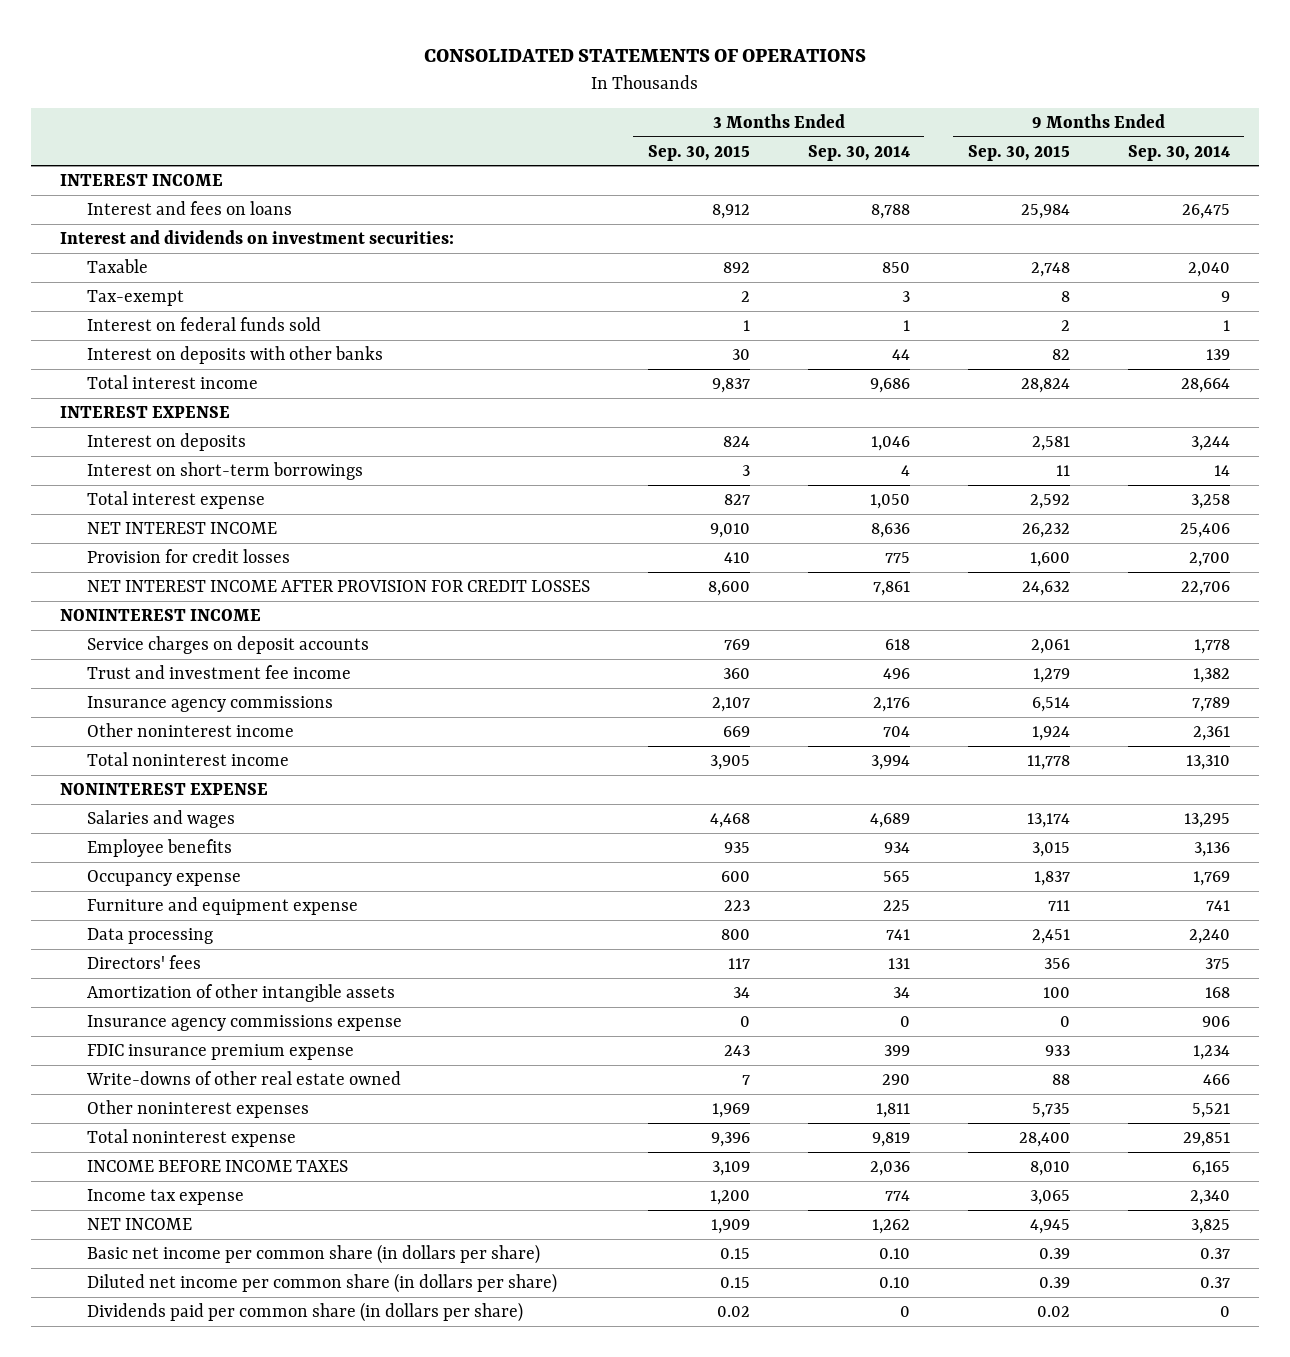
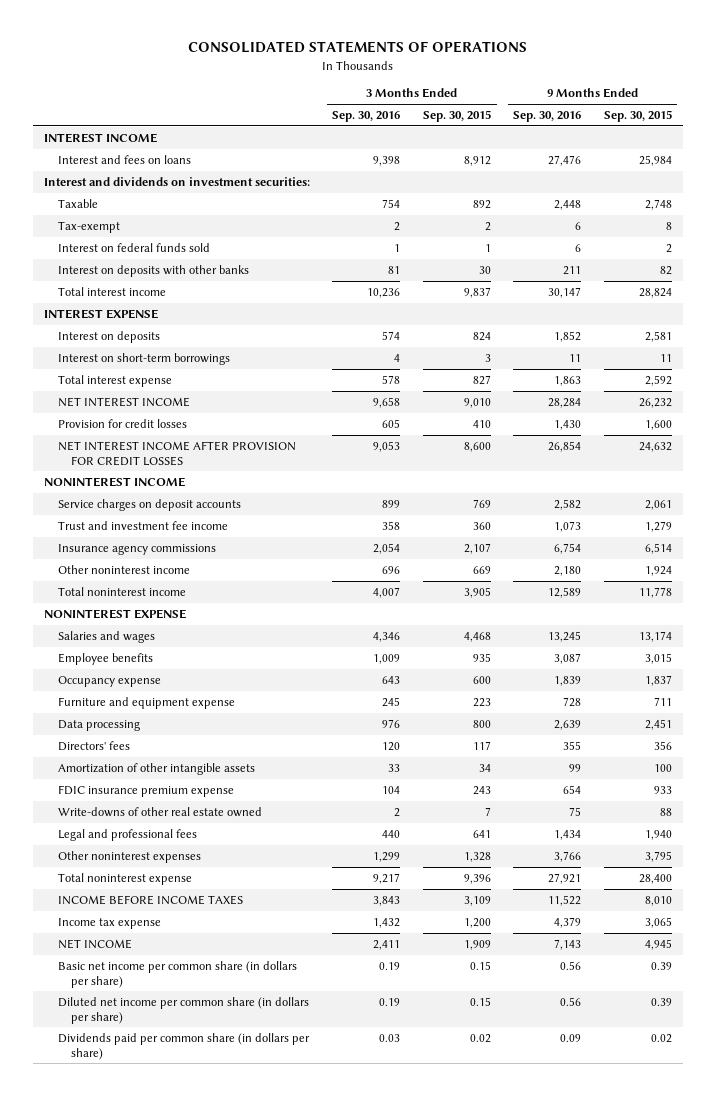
- | 3 Months Ended Sep. 30, 2015 | 3 Months Ended Sep. 30, 2014 | 9 Months Ended Sep. 30, 2015 | 9 Months Ended Sep. 30, 2014
+ | 3 Months Ended Sep. 30, 2016 | 3 Months Ended Sep. 30, 2015 | 9 Months Ended Sep. 30, 2016 | 9 Months Ended Sep. 30, 2015
- Insurance agency commissions expense | 0 | 0 | 0 | 906
- Other noninterest expenses | 1,969 | 1,811 | 5,735 | 5,521
+ Legal and professional fees | 440 | 641 | 1,434 | 1,940
+ Other noninterest expenses | 1,299 | 1,328 | 3,766 | 3,795

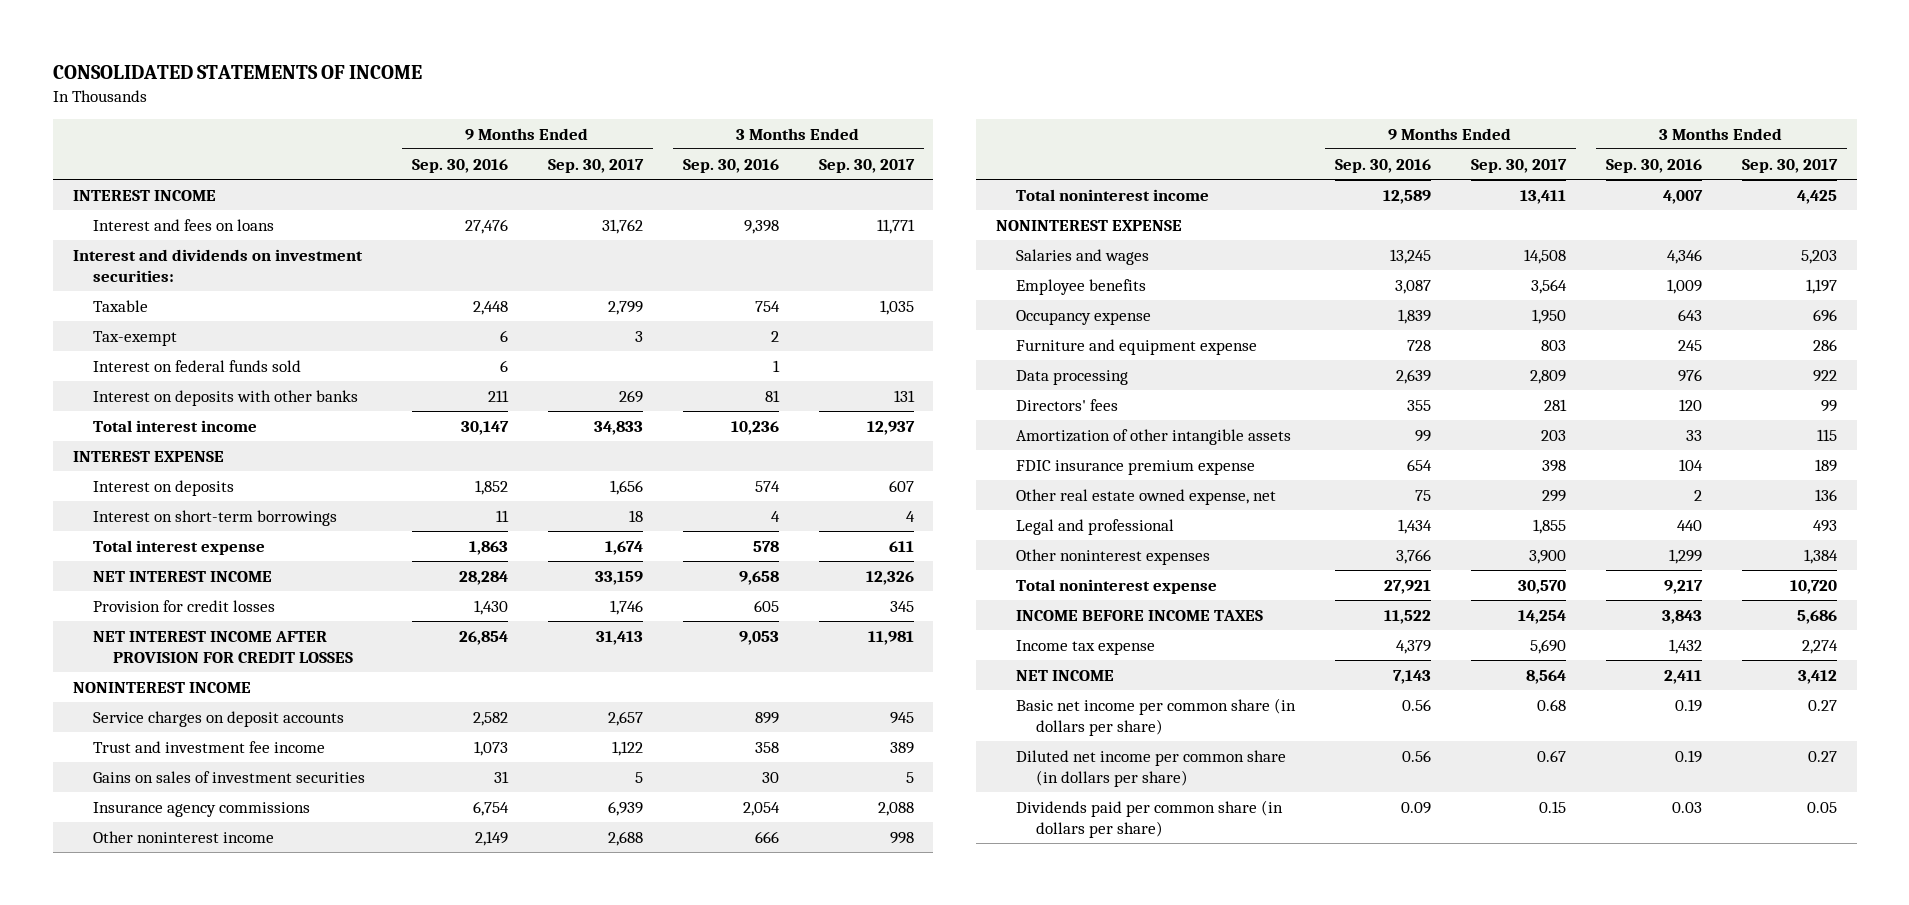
- CONSOLIDATED STATEMENTS OF OPERATIONS
+ CONSOLIDATED STATEMENTS OF INCOME
- | 3 Months Ended Sep. 30, 2016 | 3 Months Ended Sep. 30, 2015 | 9 Months Ended Sep. 30, 2016 | 9 Months Ended Sep. 30, 2015
+ | 9 Months Ended Sep. 30, 2016 | 9 Months Ended Sep. 30, 2017 | 3 Months Ended Sep. 30, 2016 | 3 Months Ended Sep. 30, 2017
+ Gains on sales of investment securities | 31 | 5 | 30 | 5
- Other noninterest income | 696 | 669 | 2,180 | 1,924
+ Other noninterest income | 2,149 | 2,688 | 666 | 998
- Write-downs of other real estate owned | 2 | 7 | 75 | 88
- Legal and professional fees | 440 | 641 | 1,434 | 1,940
+ Other real estate owned expense, net | 75 | 299 | 2 | 136
+ Legal and professional | 1,434 | 1,855 | 440 | 493

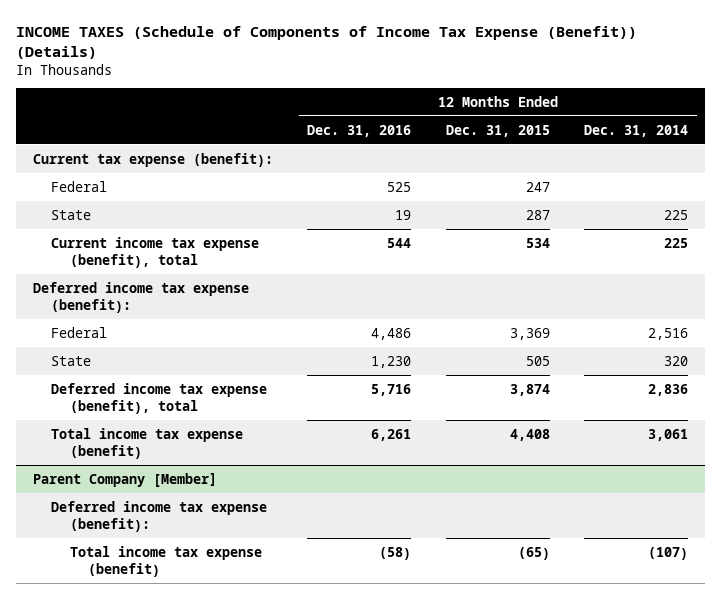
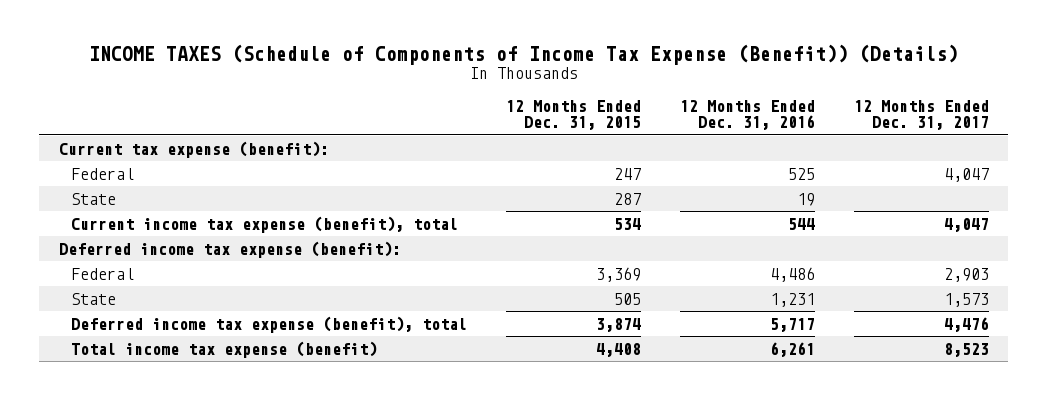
- | 12 Months Ended Dec. 31, 2016 | 12 Months Ended Dec. 31, 2015 | 12 Months Ended Dec. 31, 2014
+ | 12 Months Ended Dec. 31, 2015 | 12 Months Ended Dec. 31, 2016 | 12 Months Ended Dec. 31, 2017
- State | 1,230 | 505 | 320
- Deferred income tax expense (benefit), total | 5,716 | 3,874 | 2,836
+ State | 505 | 1,231 | 1,573
+ Deferred income tax expense (benefit), total | 3,874 | 5,717 | 4,476
- Parent Company [Member]
- Deferred income tax expense (benefit):
- Total income tax expense (benefit) | (58) | (65) | (107)

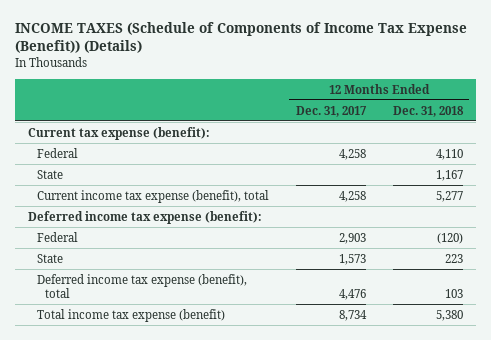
- | 12 Months Ended Dec. 31, 2015 | 12 Months Ended Dec. 31, 2016 | 12 Months Ended Dec. 31, 2017
+ | 12 Months Ended Dec. 31, 2017 | 12 Months Ended Dec. 31, 2018
- Federal | 247 | 525 | 4,047
+ Federal | 4,258 | 4,110
- Current income tax expense (benefit), total | 534 | 544 | 4,047
+ Current income tax expense (benefit), total | 4,258 | 5,277
- Total income tax expense (benefit) | 4,408 | 6,261 | 8,523
+ Total income tax expense (benefit) | 8,734 | 5,380

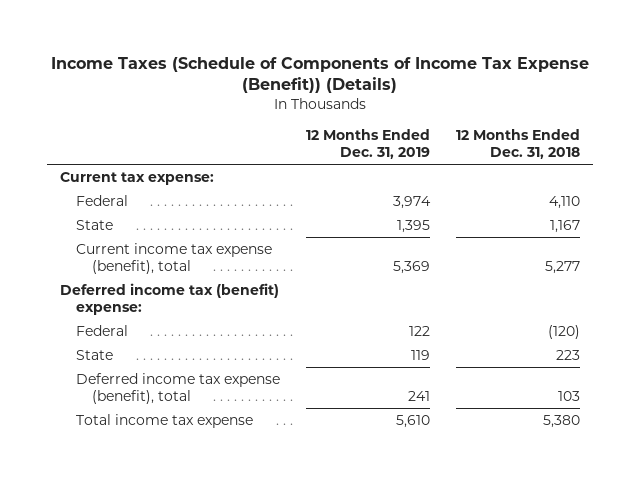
- INCOME TAXES (Schedule of Components of Income Tax Expense (Benefit)) (Details)
+ Income Taxes (Schedule of Components of Income Tax Expense (Benefit)) (Details)
- | 12 Months Ended Dec. 31, 2017 | 12 Months Ended Dec. 31, 2018
+ | 12 Months Ended Dec. 31, 2019 | 12 Months Ended Dec. 31, 2018
- Current tax expense (benefit):
+ Current tax expense:
- Deferred income tax expense (benefit):
+ Deferred income tax (benefit) expense:
- Total income tax expense (benefit) | 8,734 | 5,380
+ Total income tax expense | 5,610 | 5,380

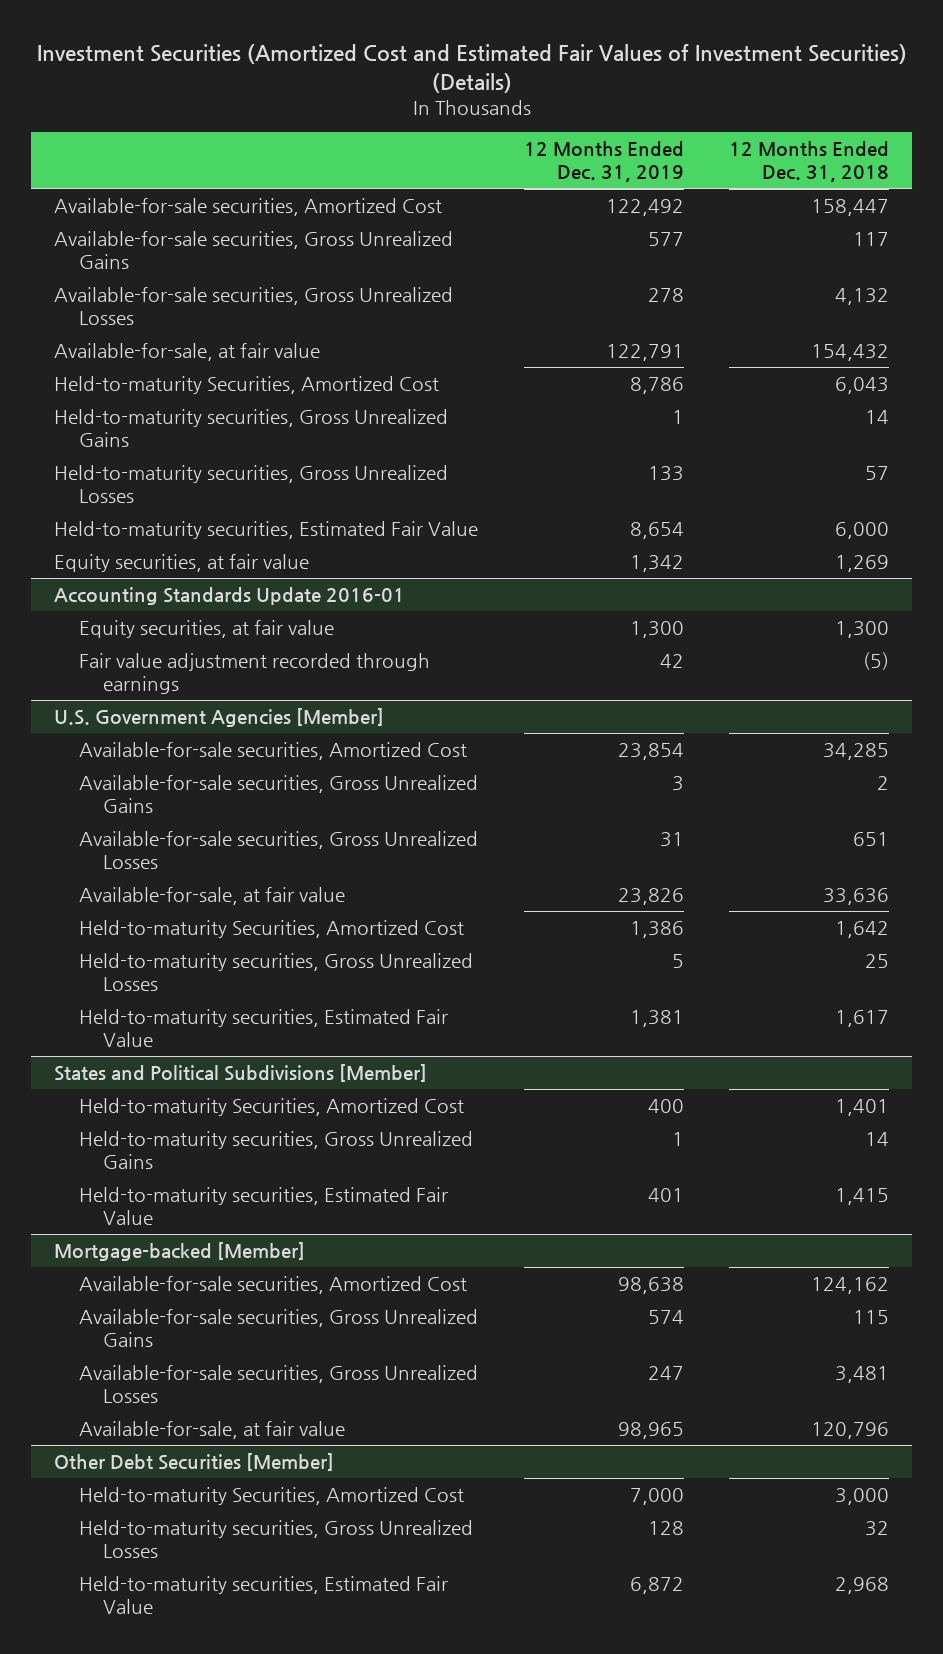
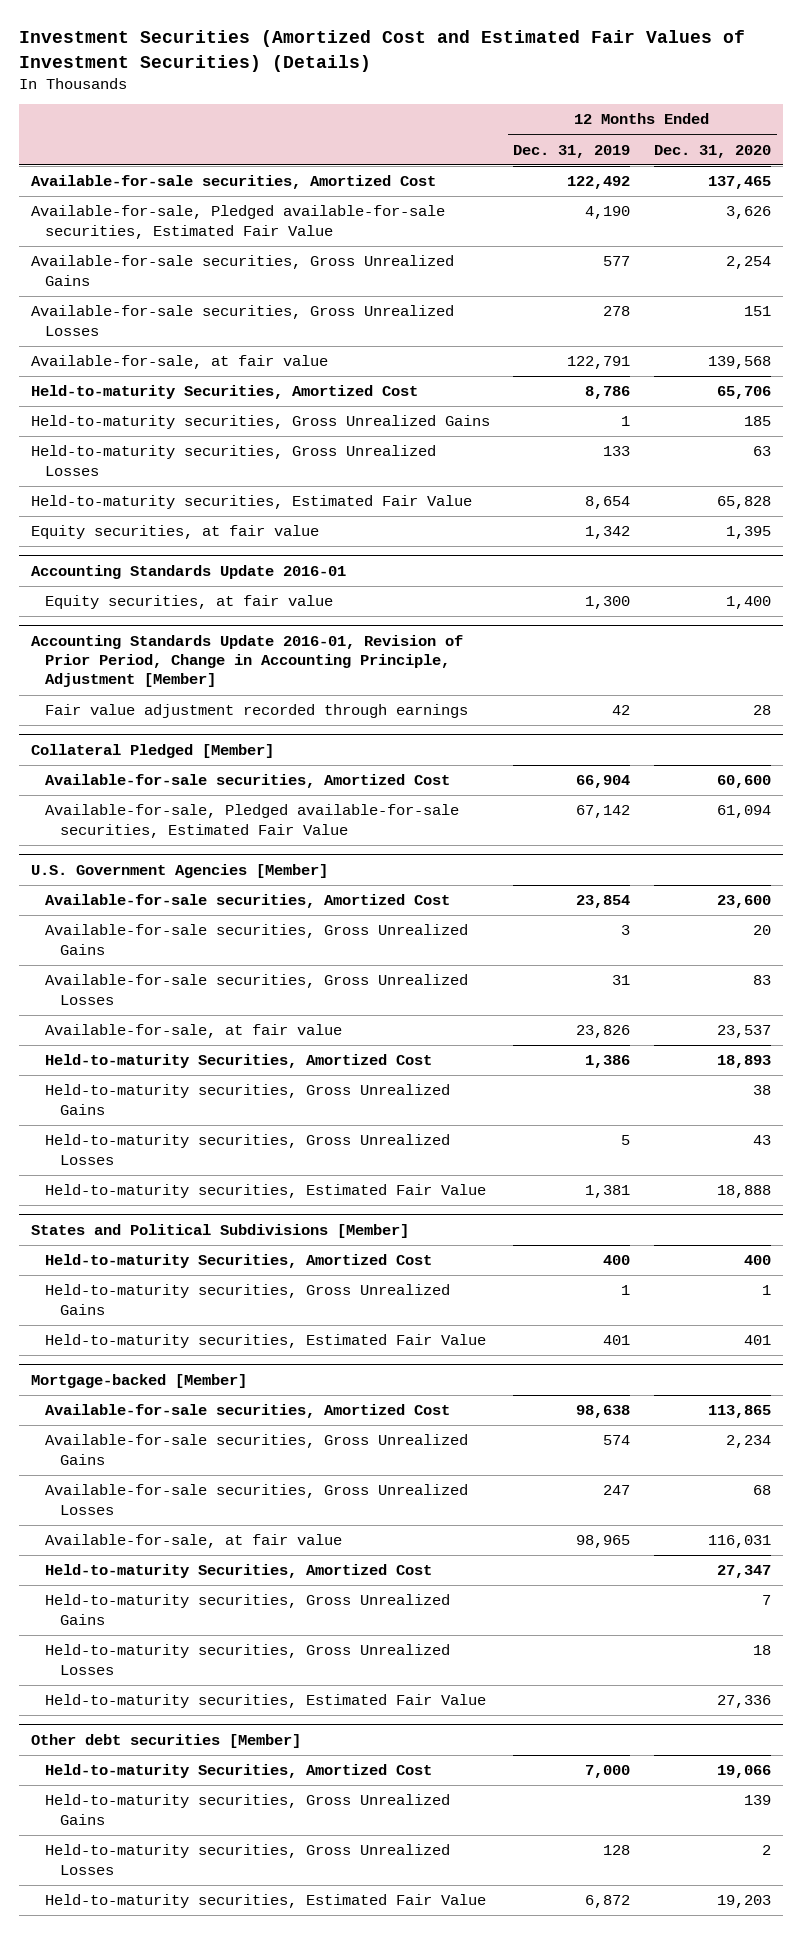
- | 12 Months Ended Dec. 31, 2019 | 12 Months Ended Dec. 31, 2018
+ | 12 Months Ended Dec. 31, 2019 | 12 Months Ended Dec. 31, 2020
+ Available-for-sale, Pledged available-for-sale securities, Estimated Fair Value | 4,190 | 3,626
+ Accounting Standards Update 2016-01, Revision of Prior Period, Change in Accounting Principle, Adjustment [Member]
+ Collateral Pledged [Member]
+ Available-for-sale securities, Amortized Cost | 66,904 | 60,600
+ Available-for-sale, Pledged available-for-sale securities, Estimated Fair Value | 67,142 | 61,094
@ U.S. Government Agencies [Member]
+ Held-to-maturity securities, Gross Unrealized Gains | | 38
- Other Debt Securities [Member]
@ Mortgage-backed [Member]
+ Held-to-maturity Securities, Amortized Cost | | 27,347
+ Held-to-maturity securities, Gross Unrealized Gains | | 7
+ Held-to-maturity securities, Gross Unrealized Losses | | 18
+ Held-to-maturity securities, Estimated Fair Value | | 27,336
+ Other debt securities [Member]
+ Held-to-maturity securities, Gross Unrealized Gains | | 139

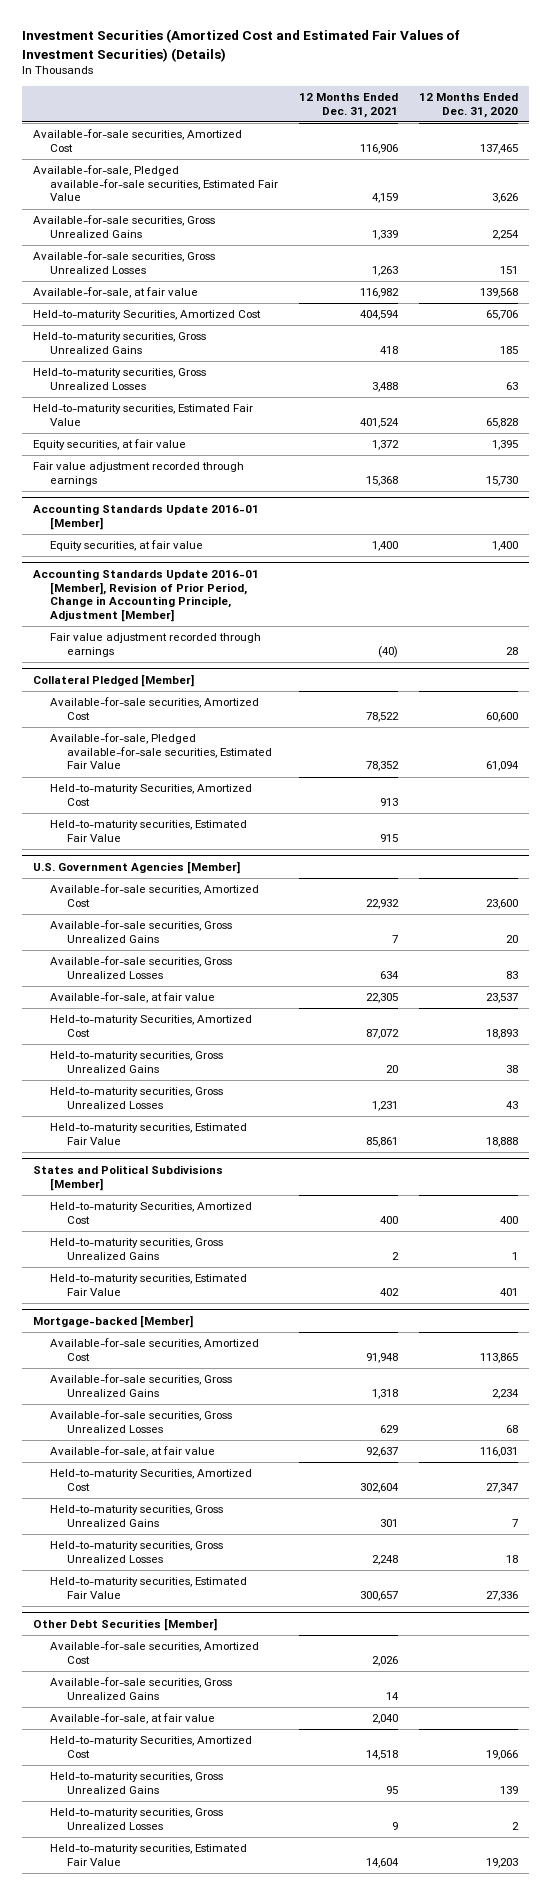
- | 12 Months Ended Dec. 31, 2019 | 12 Months Ended Dec. 31, 2020
+ | 12 Months Ended Dec. 31, 2021 | 12 Months Ended Dec. 31, 2020
- Accounting Standards Update 2016-01
+ Fair value adjustment recorded through earnings | 15,368 | 15,730
+ Accounting Standards Update 2016-01 [Member]
- Accounting Standards Update 2016-01, Revision of Prior Period, Change in Accounting Principle, Adjustment [Member]
+ Accounting Standards Update 2016-01 [Member], Revision of Prior Period, Change in Accounting Principle, Adjustment [Member]
@ Collateral Pledged [Member]
+ Held-to-maturity Securities, Amortized Cost | 913 |
+ Held-to-maturity securities, Estimated Fair Value | 915 |
- Other debt securities [Member]
+ Other Debt Securities [Member]
+ Available-for-sale securities, Amortized Cost | 2,026 |
+ Available-for-sale securities, Gross Unrealized Gains | 14 |
+ Available-for-sale, at fair value | 2,040 |

